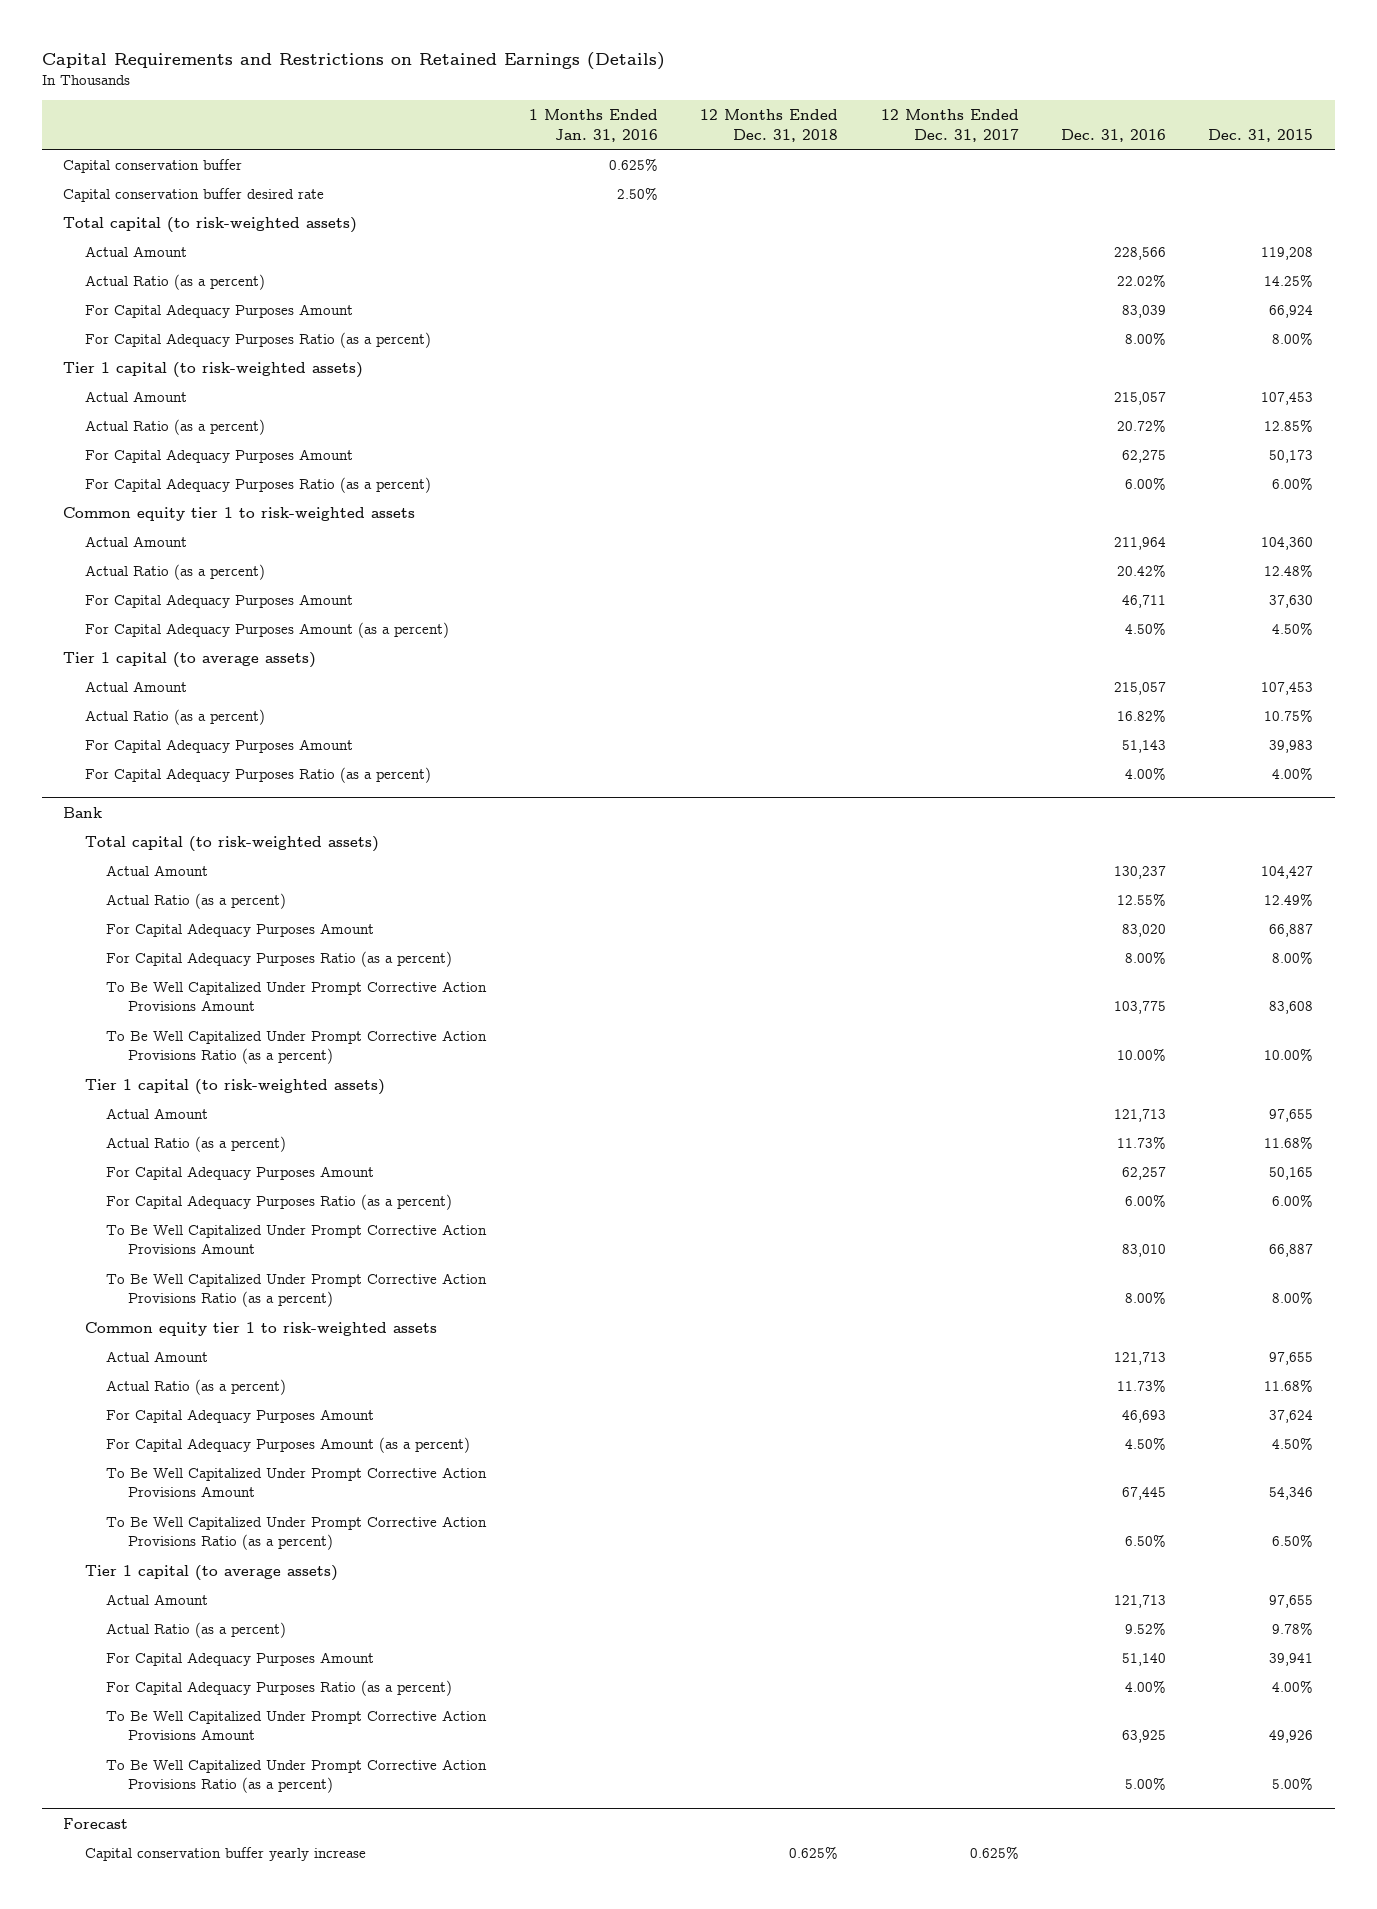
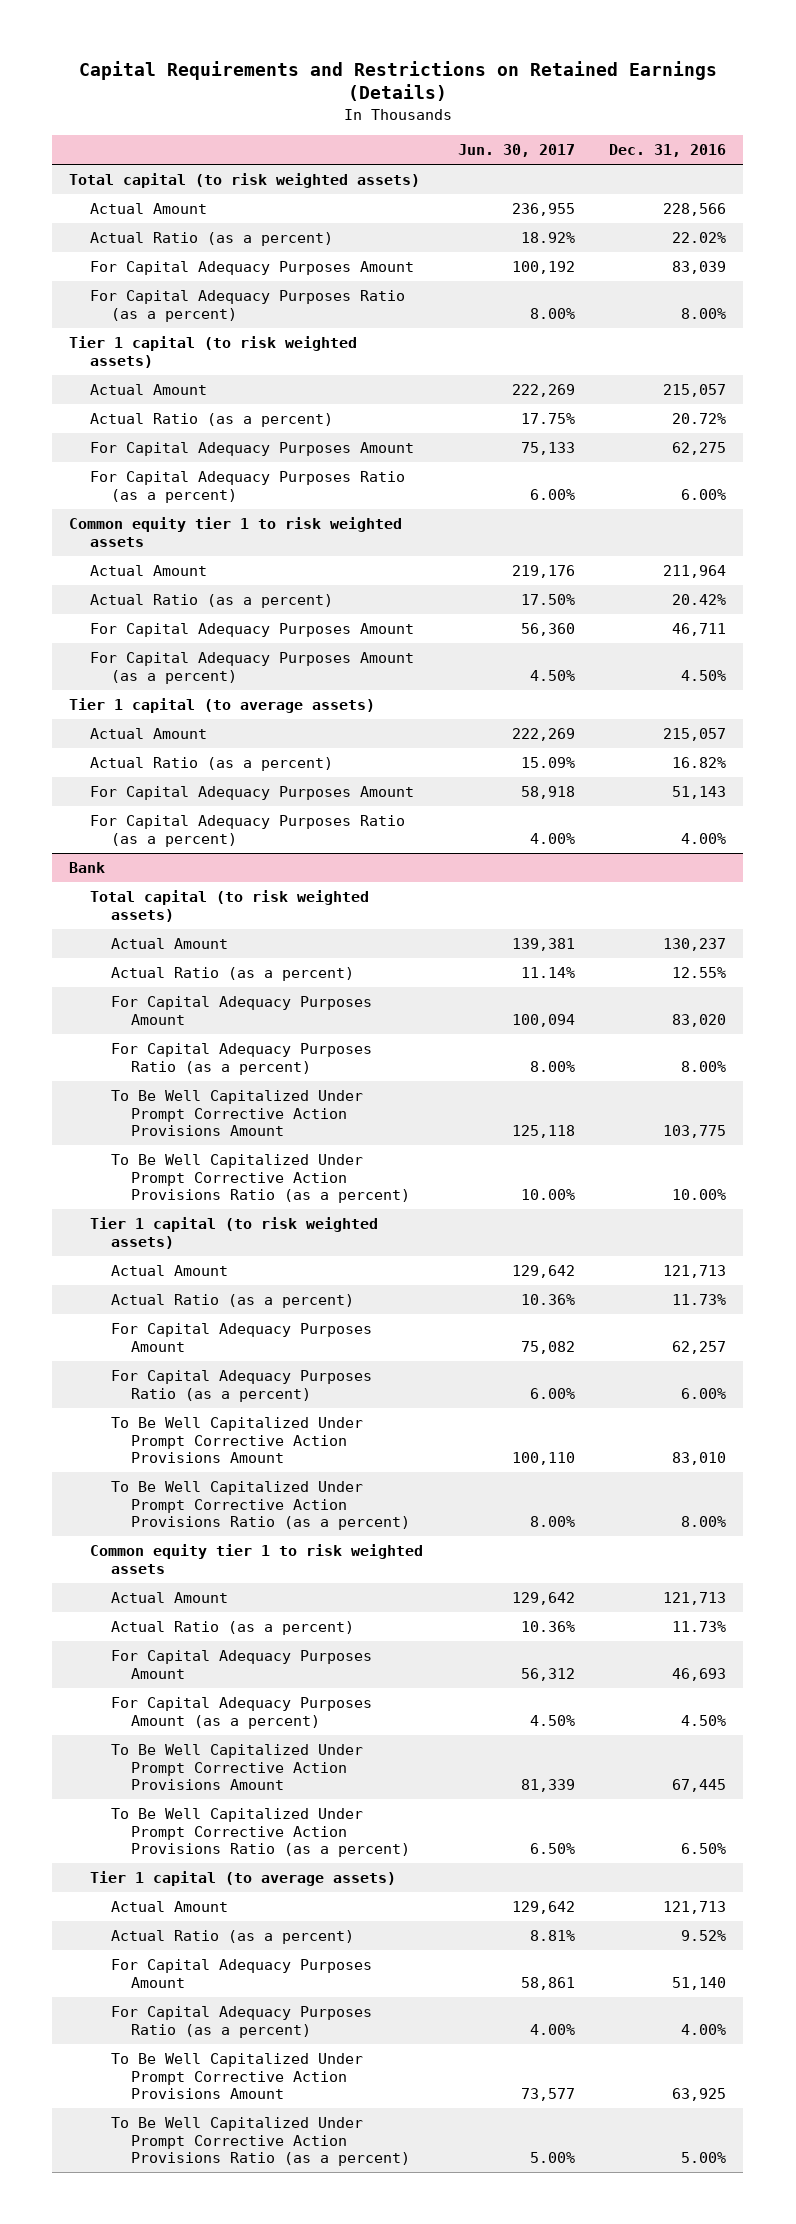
- | 1 Months Ended Jan. 31, 2016 | 12 Months Ended Dec. 31, 2018 | 12 Months Ended Dec. 31, 2017 | Dec. 31, 2016 | Dec. 31, 2015
+ | Jun. 30, 2017 | Dec. 31, 2016
- Capital conservation buffer | 0.625% | | | |
- Capital conservation buffer desired rate | 2.50% | | | |
- Total capital (to risk-weighted assets)
+ Total capital (to risk weighted assets)
- Tier 1 capital (to risk-weighted assets)
+ Tier 1 capital (to risk weighted assets)
- Common equity tier 1 to risk-weighted assets
+ Common equity tier 1 to risk weighted assets
@ Bank
- Total capital (to risk-weighted assets)
+ Total capital (to risk weighted assets)
- Tier 1 capital (to risk-weighted assets)
+ Tier 1 capital (to risk weighted assets)
- Common equity tier 1 to risk-weighted assets
+ Common equity tier 1 to risk weighted assets
- Forecast
- Capital conservation buffer yearly increase | | 0.625% | 0.625% | |

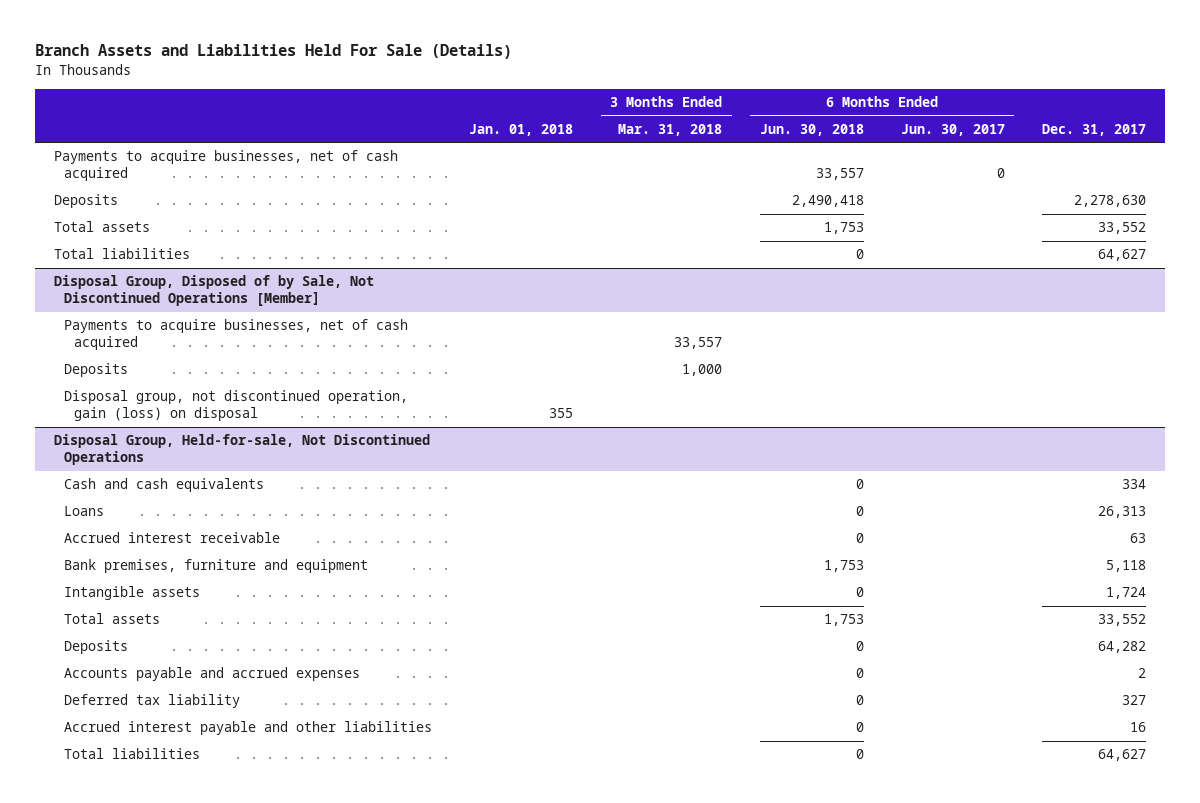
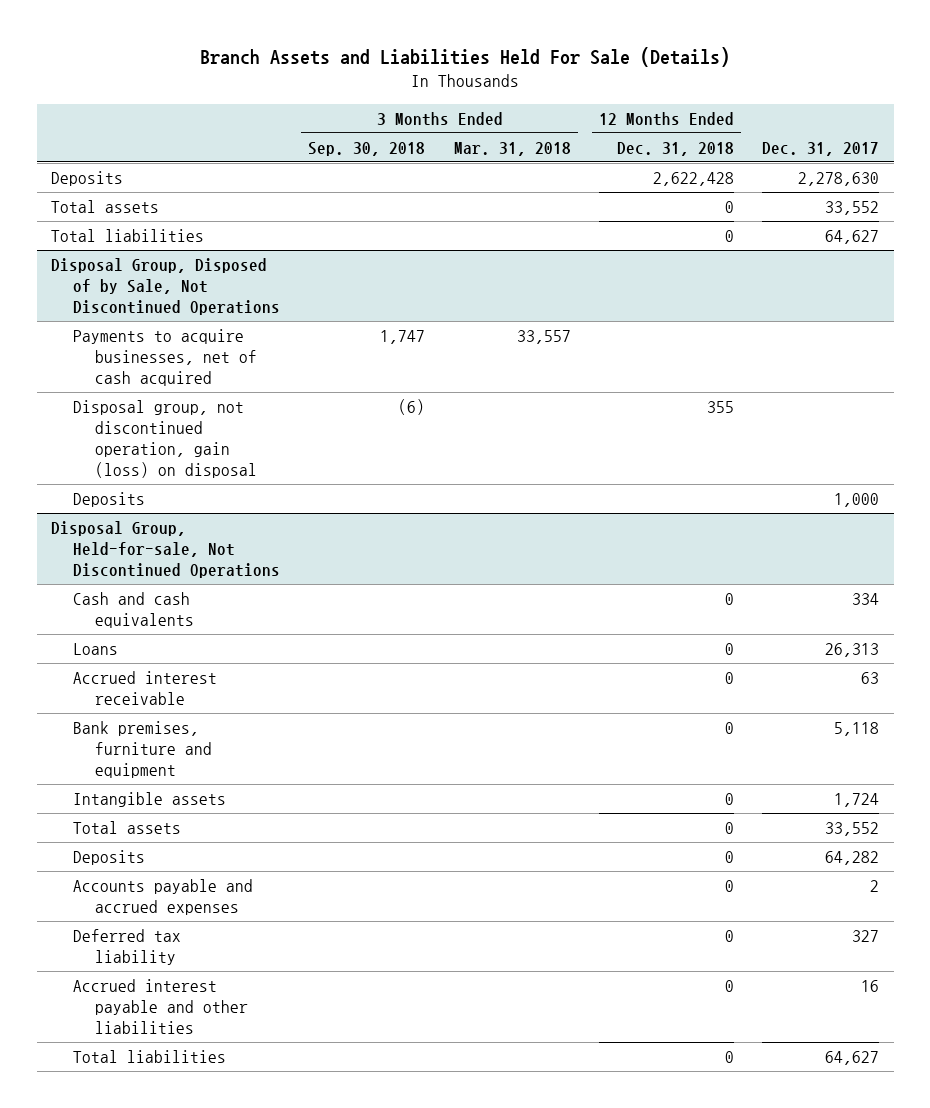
- | Jan. 01, 2018 | 3 Months Ended Mar. 31, 2018 | 6 Months Ended Jun. 30, 2018 | 6 Months Ended Jun. 30, 2017 | Dec. 31, 2017
+ | 3 Months Ended Sep. 30, 2018 | 3 Months Ended Mar. 31, 2018 | 12 Months Ended Dec. 31, 2018 | Dec. 31, 2017
- Payments to acquire businesses, net of cash acquired | | | 33,557 | 0 |
- Disposal Group, Disposed of by Sale, Not Discontinued Operations [Member]
+ Disposal Group, Disposed of by Sale, Not Discontinued Operations
- Deposits | | 1,000 | | |
+ Deposits | | | | 1,000

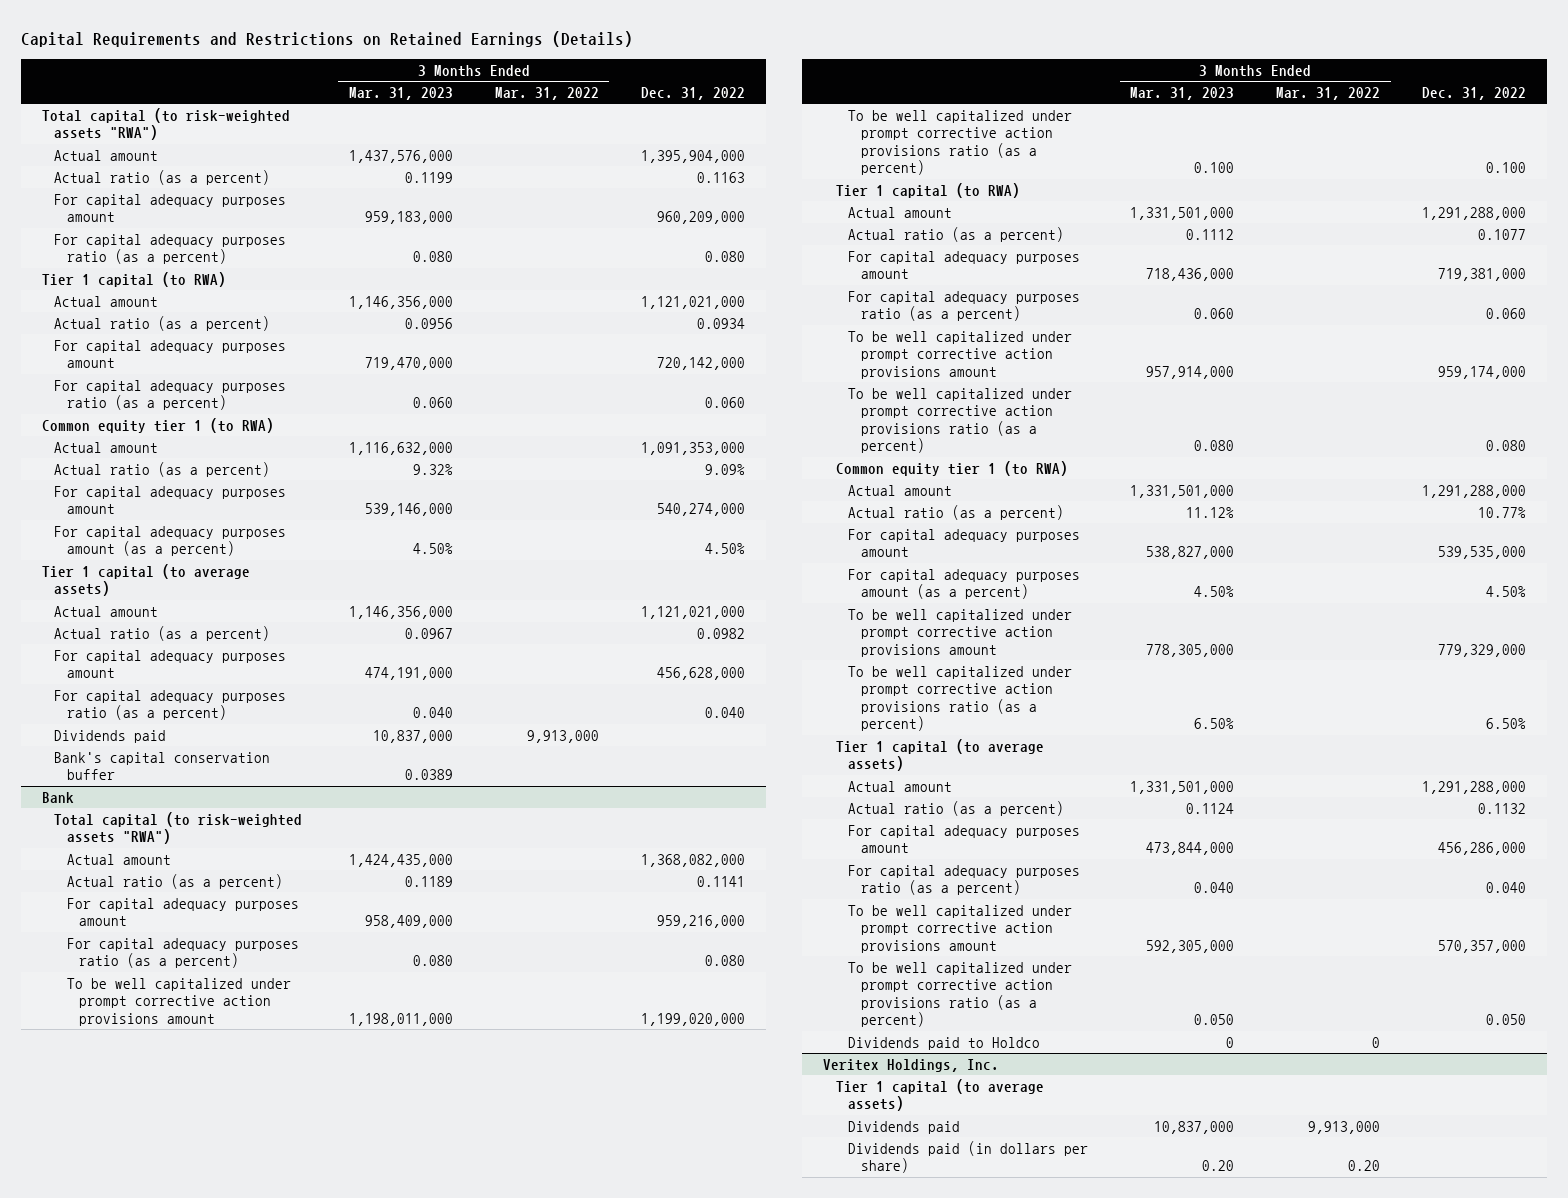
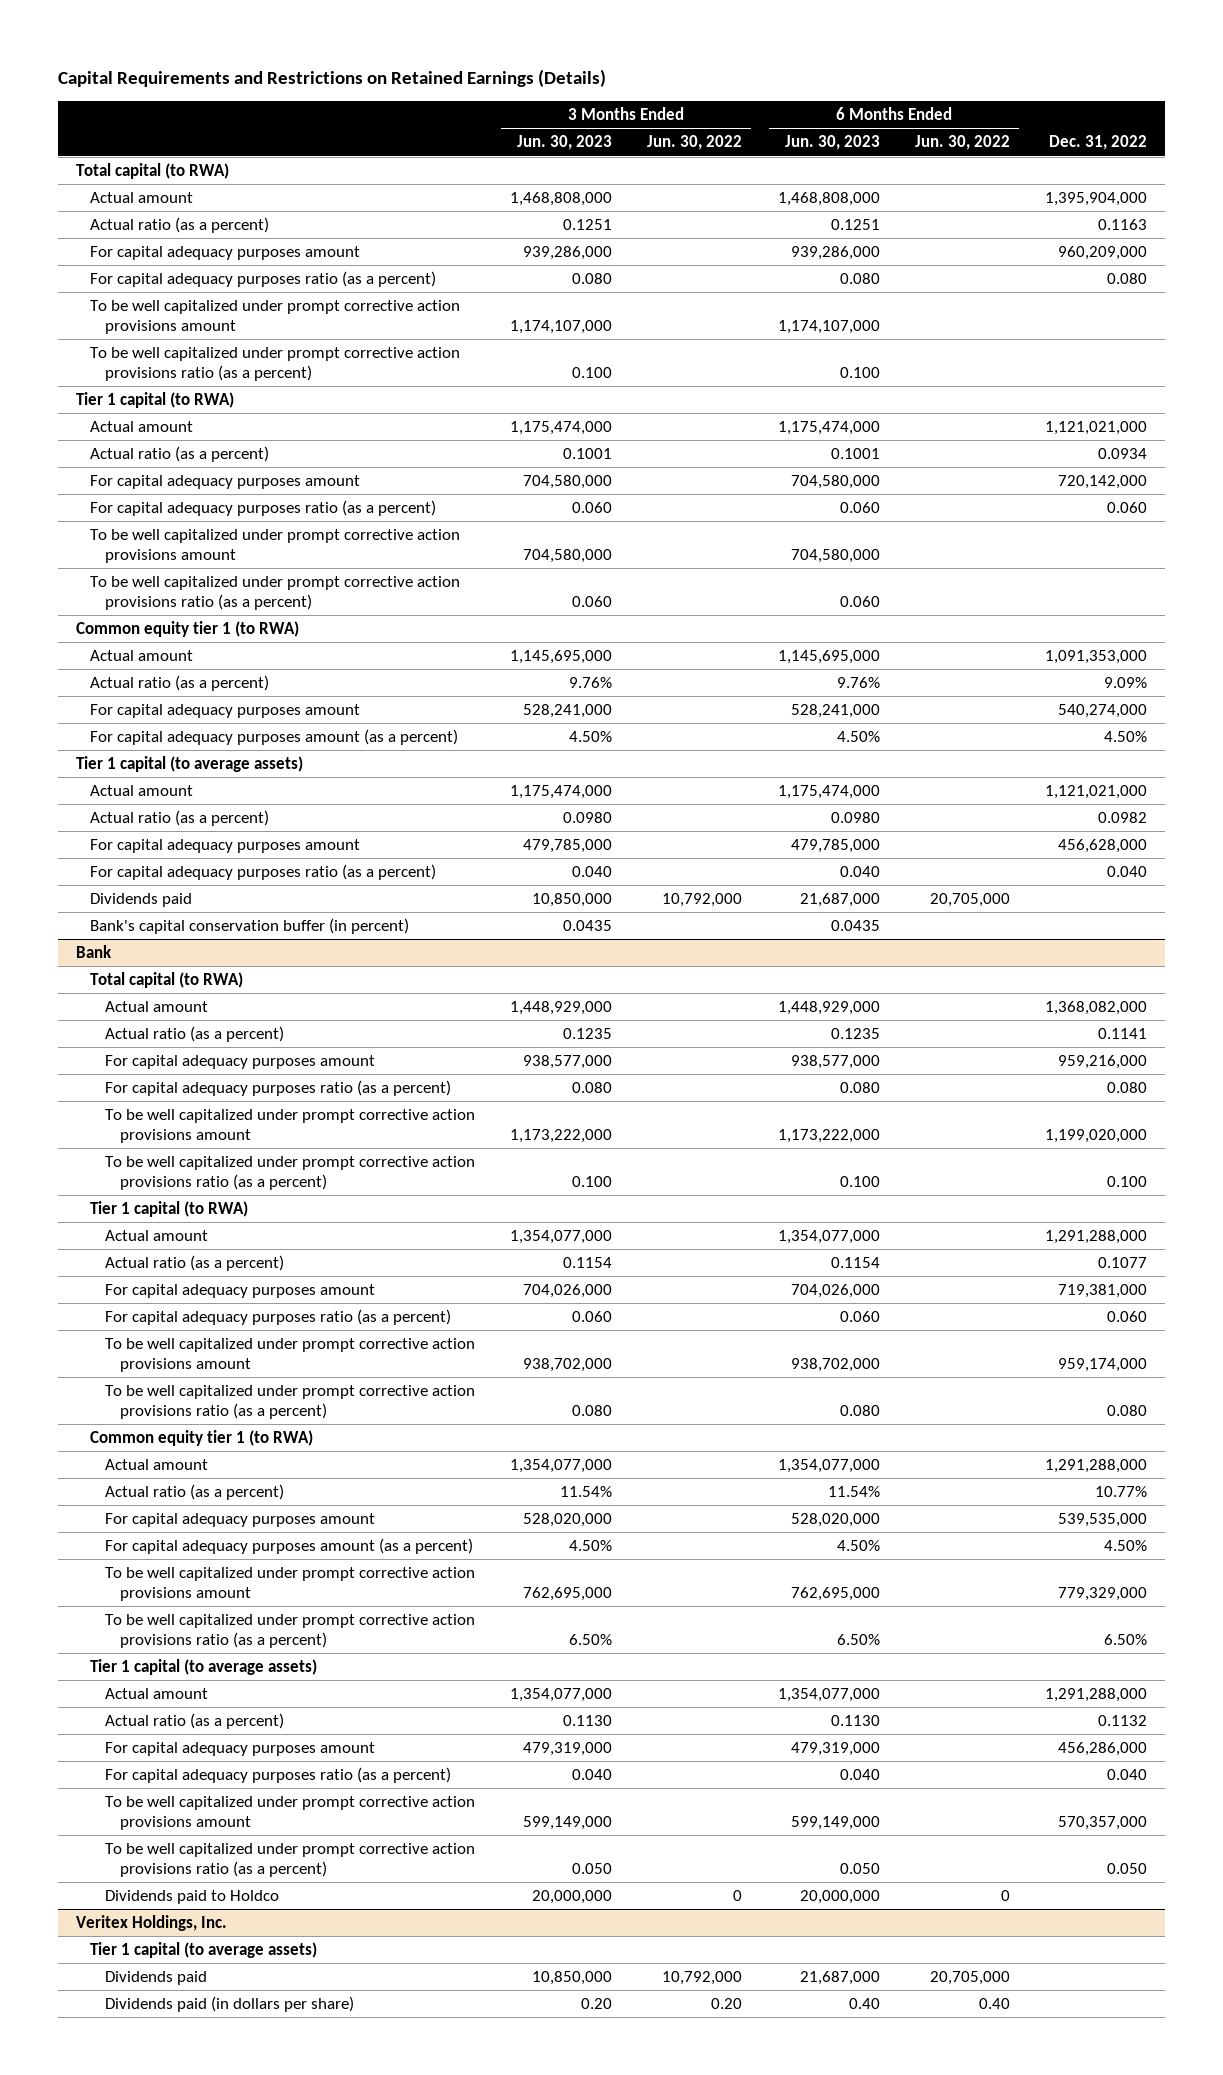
- | 3 Months Ended Mar. 31, 2023 | 3 Months Ended Mar. 31, 2022 | Dec. 31, 2022
+ | 3 Months Ended Jun. 30, 2023 | 3 Months Ended Jun. 30, 2022 | 6 Months Ended Jun. 30, 2023 | 6 Months Ended Jun. 30, 2022 | Dec. 31, 2022
- Total capital (to risk-weighted assets "RWA")
+ Total capital (to RWA)
+ To be well capitalized under prompt corrective action provisions amount | 1,174,107,000 | | 1,174,107,000 | |
+ To be well capitalized under prompt corrective action provisions ratio (as a percent) | 0.100 | | 0.100 | |
+ To be well capitalized under prompt corrective action provisions amount | 704,580,000 | | 704,580,000 | |
+ To be well capitalized under prompt corrective action provisions ratio (as a percent) | 0.060 | | 0.060 | |
- Bank's capital conservation buffer | 0.0389 | |
+ Bank's capital conservation buffer (in percent) | 0.0435 | | 0.0435 | |
@ Bank
- Total capital (to risk-weighted assets "RWA")
+ Total capital (to RWA)

